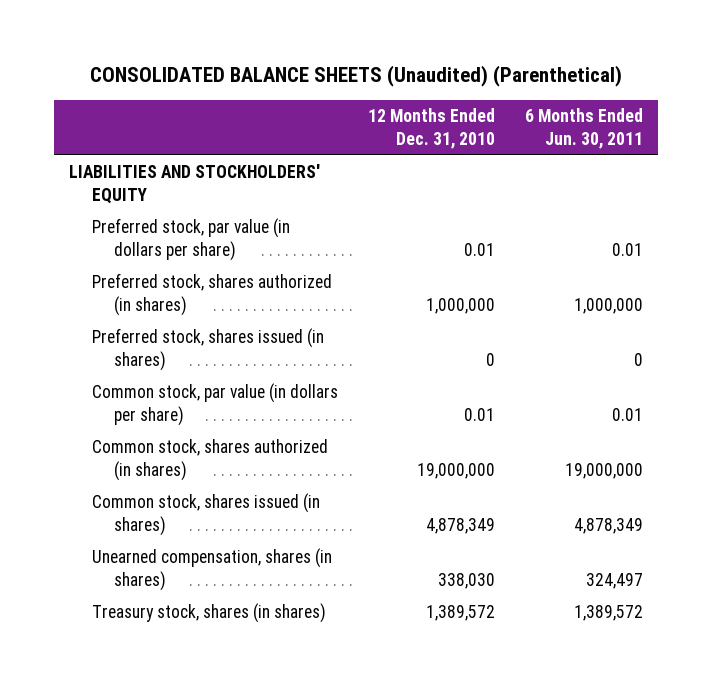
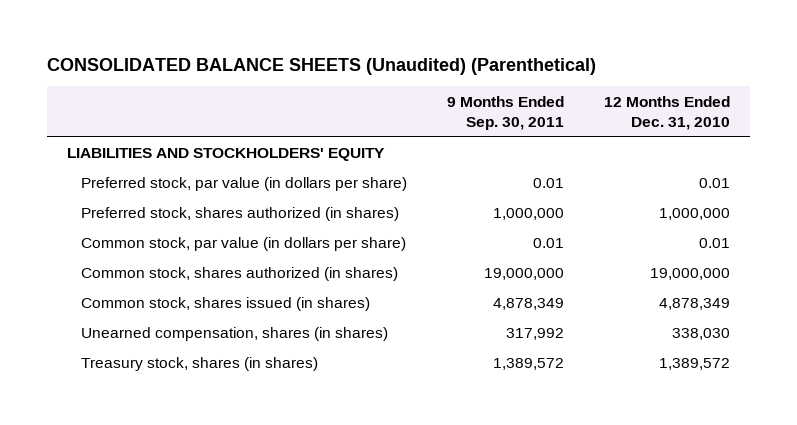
- | 12 Months Ended Dec. 31, 2010 | 6 Months Ended Jun. 30, 2011
+ | 9 Months Ended Sep. 30, 2011 | 12 Months Ended Dec. 31, 2010
- Preferred stock, shares issued (in shares) | 0 | 0

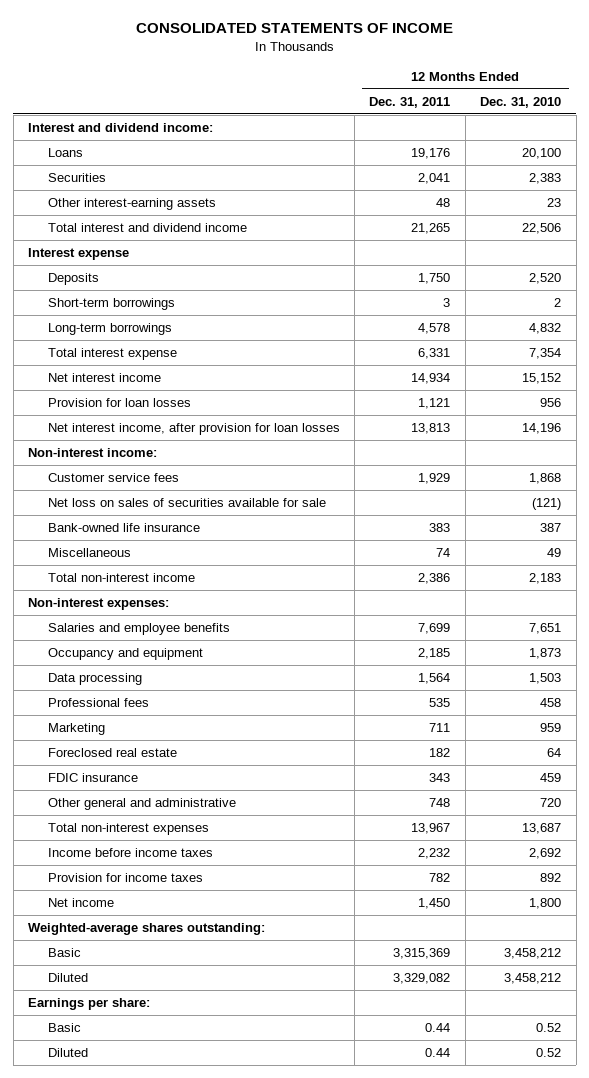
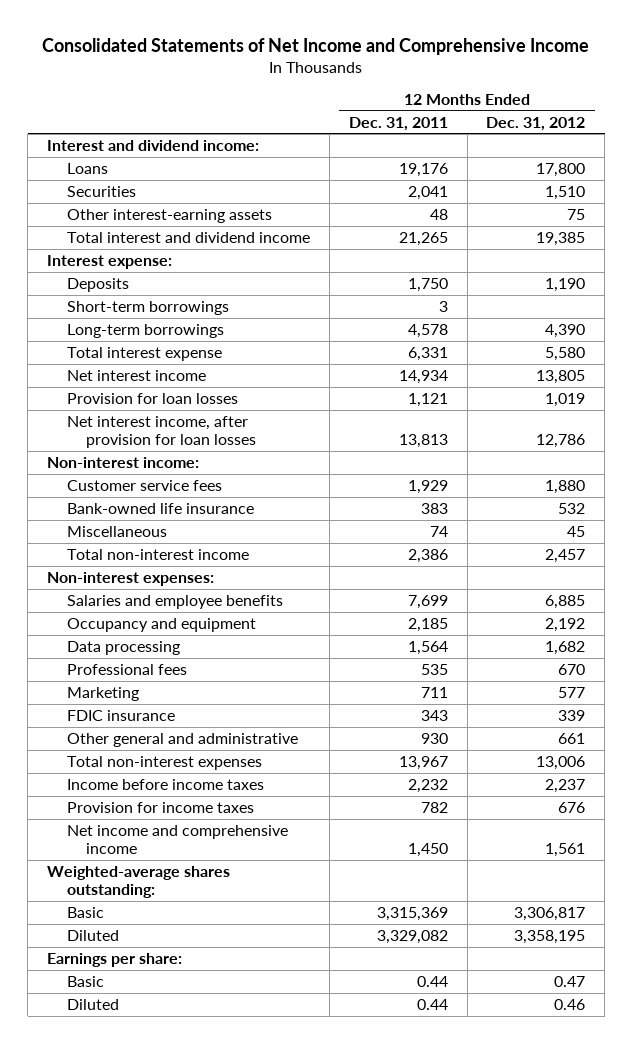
- CONSOLIDATED STATEMENTS OF INCOME
+ Consolidated Statements of Net Income and Comprehensive Income
- | 12 Months Ended Dec. 31, 2011 | 12 Months Ended Dec. 31, 2010
+ | 12 Months Ended Dec. 31, 2011 | 12 Months Ended Dec. 31, 2012
- Interest expense
+ Interest expense:
- Net loss on sales of securities available for sale | | (121)
- Foreclosed real estate | 182 | 64
- Other general and administrative | 748 | 720
+ Other general and administrative | 930 | 661
- Net income | 1,450 | 1,800
+ Net income and comprehensive income | 1,450 | 1,561

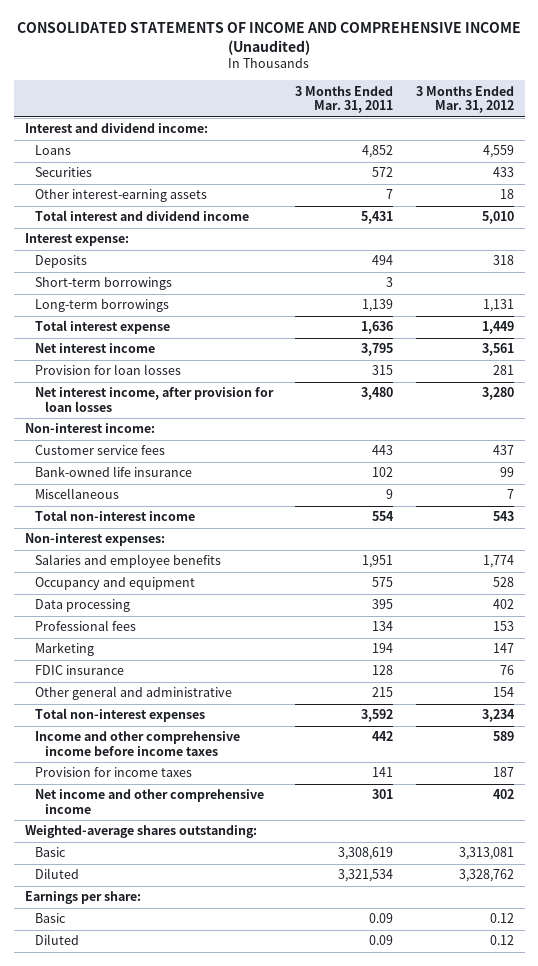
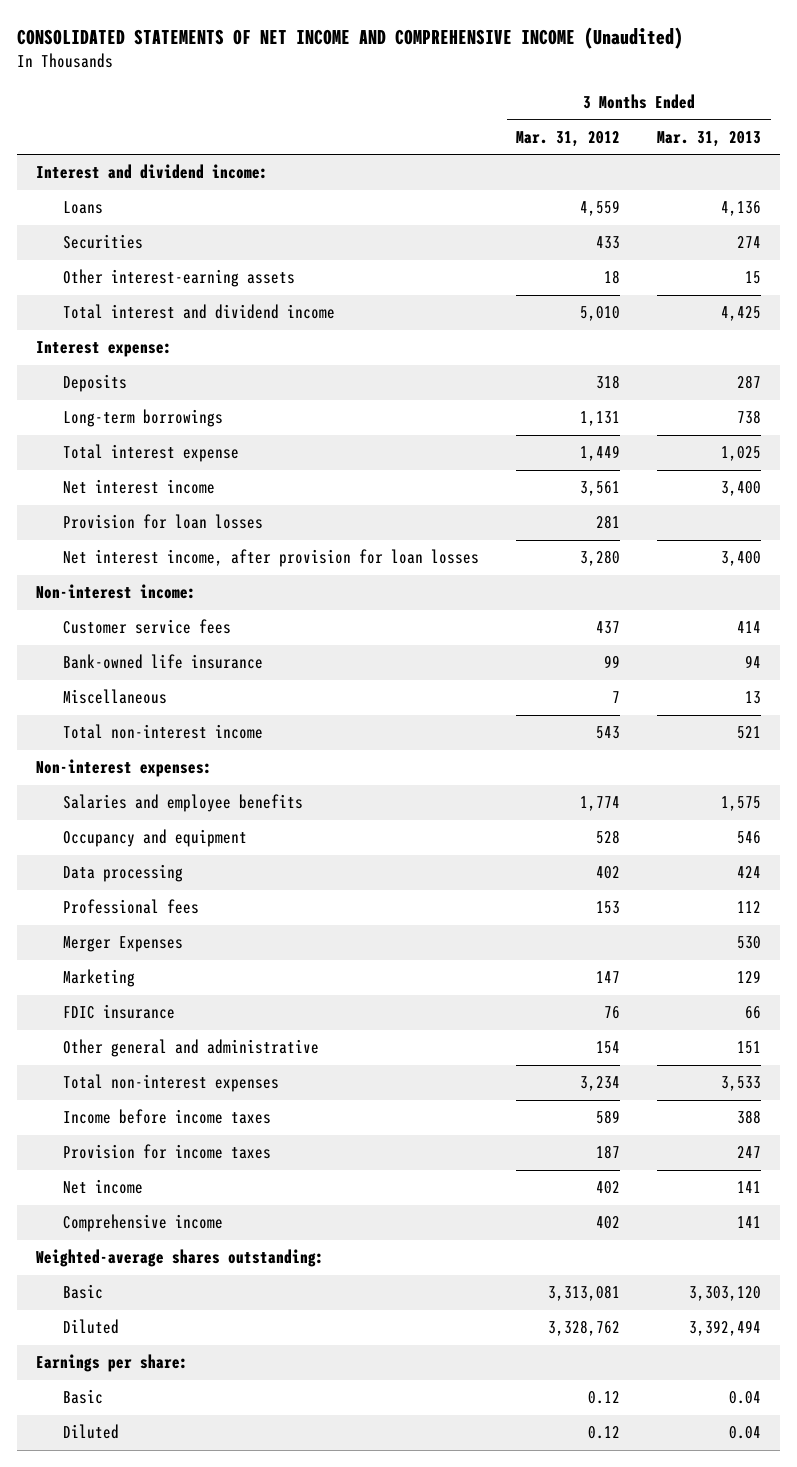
- CONSOLIDATED STATEMENTS OF INCOME AND COMPREHENSIVE INCOME (Unaudited)
+ CONSOLIDATED STATEMENTS OF NET INCOME AND COMPREHENSIVE INCOME (Unaudited)
- | 3 Months Ended Mar. 31, 2011 | 3 Months Ended Mar. 31, 2012
+ | 3 Months Ended Mar. 31, 2012 | 3 Months Ended Mar. 31, 2013
- Short-term borrowings | 3 |
+ Merger Expenses | | 530
- Income and other comprehensive income before income taxes | 442 | 589
+ Income before income taxes | 589 | 388
- Net income and other comprehensive income | 301 | 402
+ Net income | 402 | 141
+ Comprehensive income | 402 | 141

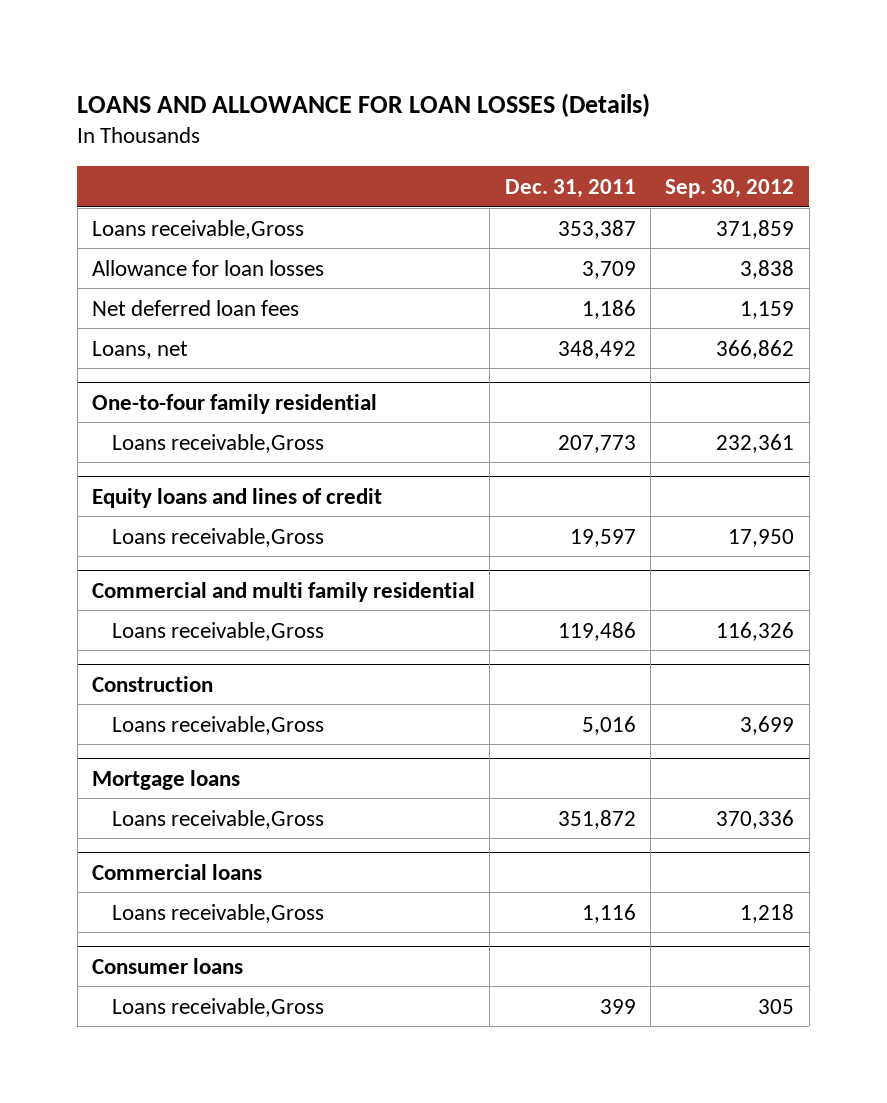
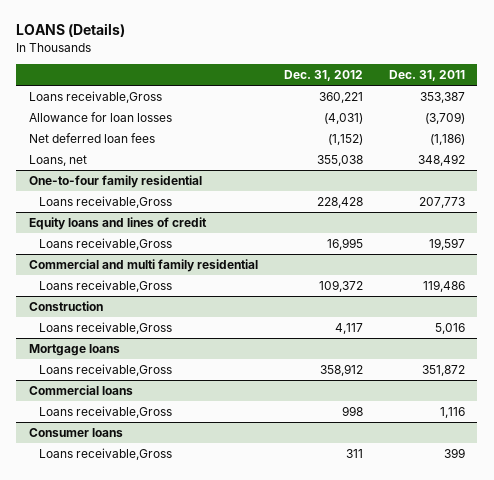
- LOANS AND ALLOWANCE FOR LOAN LOSSES (Details)
+ LOANS (Details)
- | Dec. 31, 2011 | Sep. 30, 2012
+ | Dec. 31, 2012 | Dec. 31, 2011
- Allowance for loan losses | 3,709 | 3,838
- Net deferred loan fees | 1,186 | 1,159
+ Allowance for loan losses | (4,031) | (3,709)
+ Net deferred loan fees | (1,152) | (1,186)

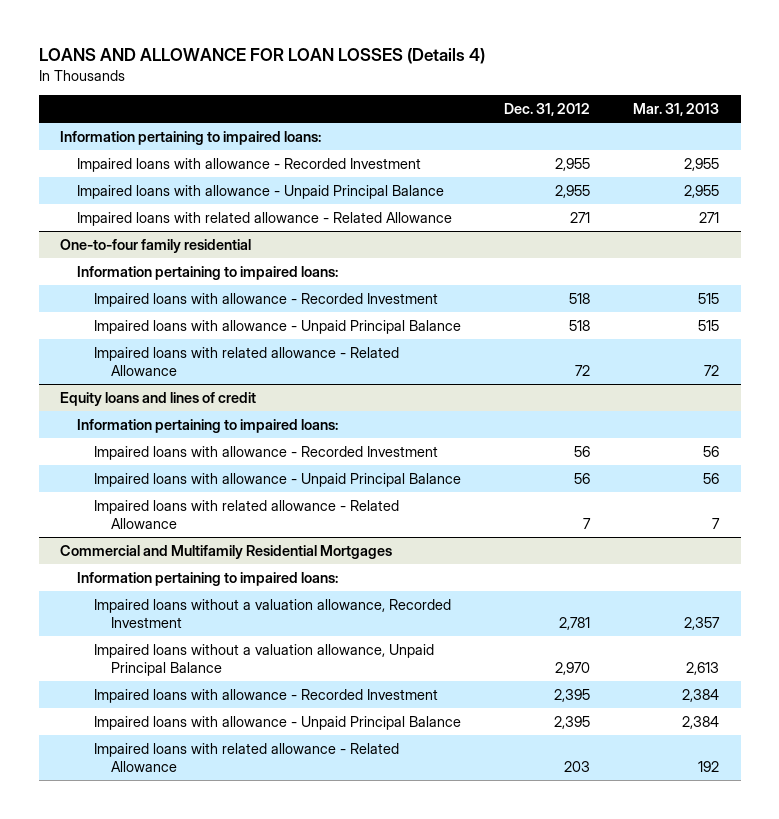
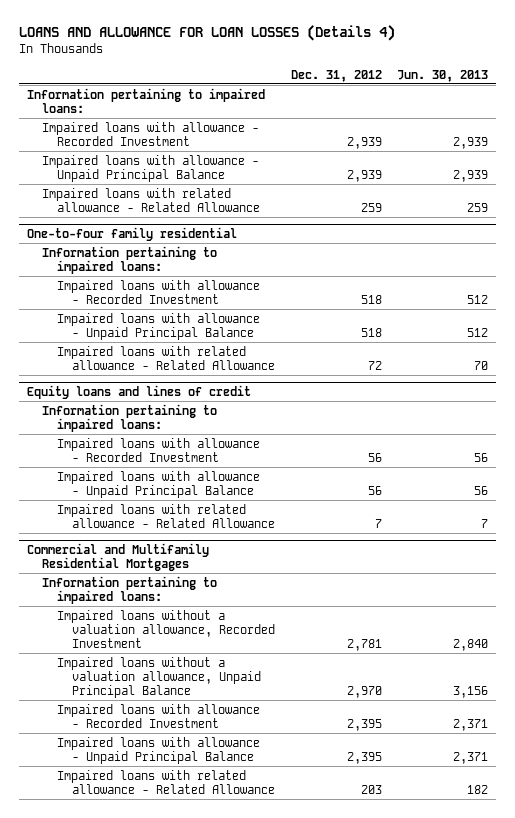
- | Dec. 31, 2012 | Mar. 31, 2013
+ | Dec. 31, 2012 | Jun. 30, 2013
- Impaired loans with allowance - Recorded Investment | 2,955 | 2,955
- Impaired loans with allowance - Unpaid Principal Balance | 2,955 | 2,955
- Impaired loans with related allowance - Related Allowance | 271 | 271
+ Impaired loans with allowance - Recorded Investment | 2,939 | 2,939
+ Impaired loans with allowance - Unpaid Principal Balance | 2,939 | 2,939
+ Impaired loans with related allowance - Related Allowance | 259 | 259

